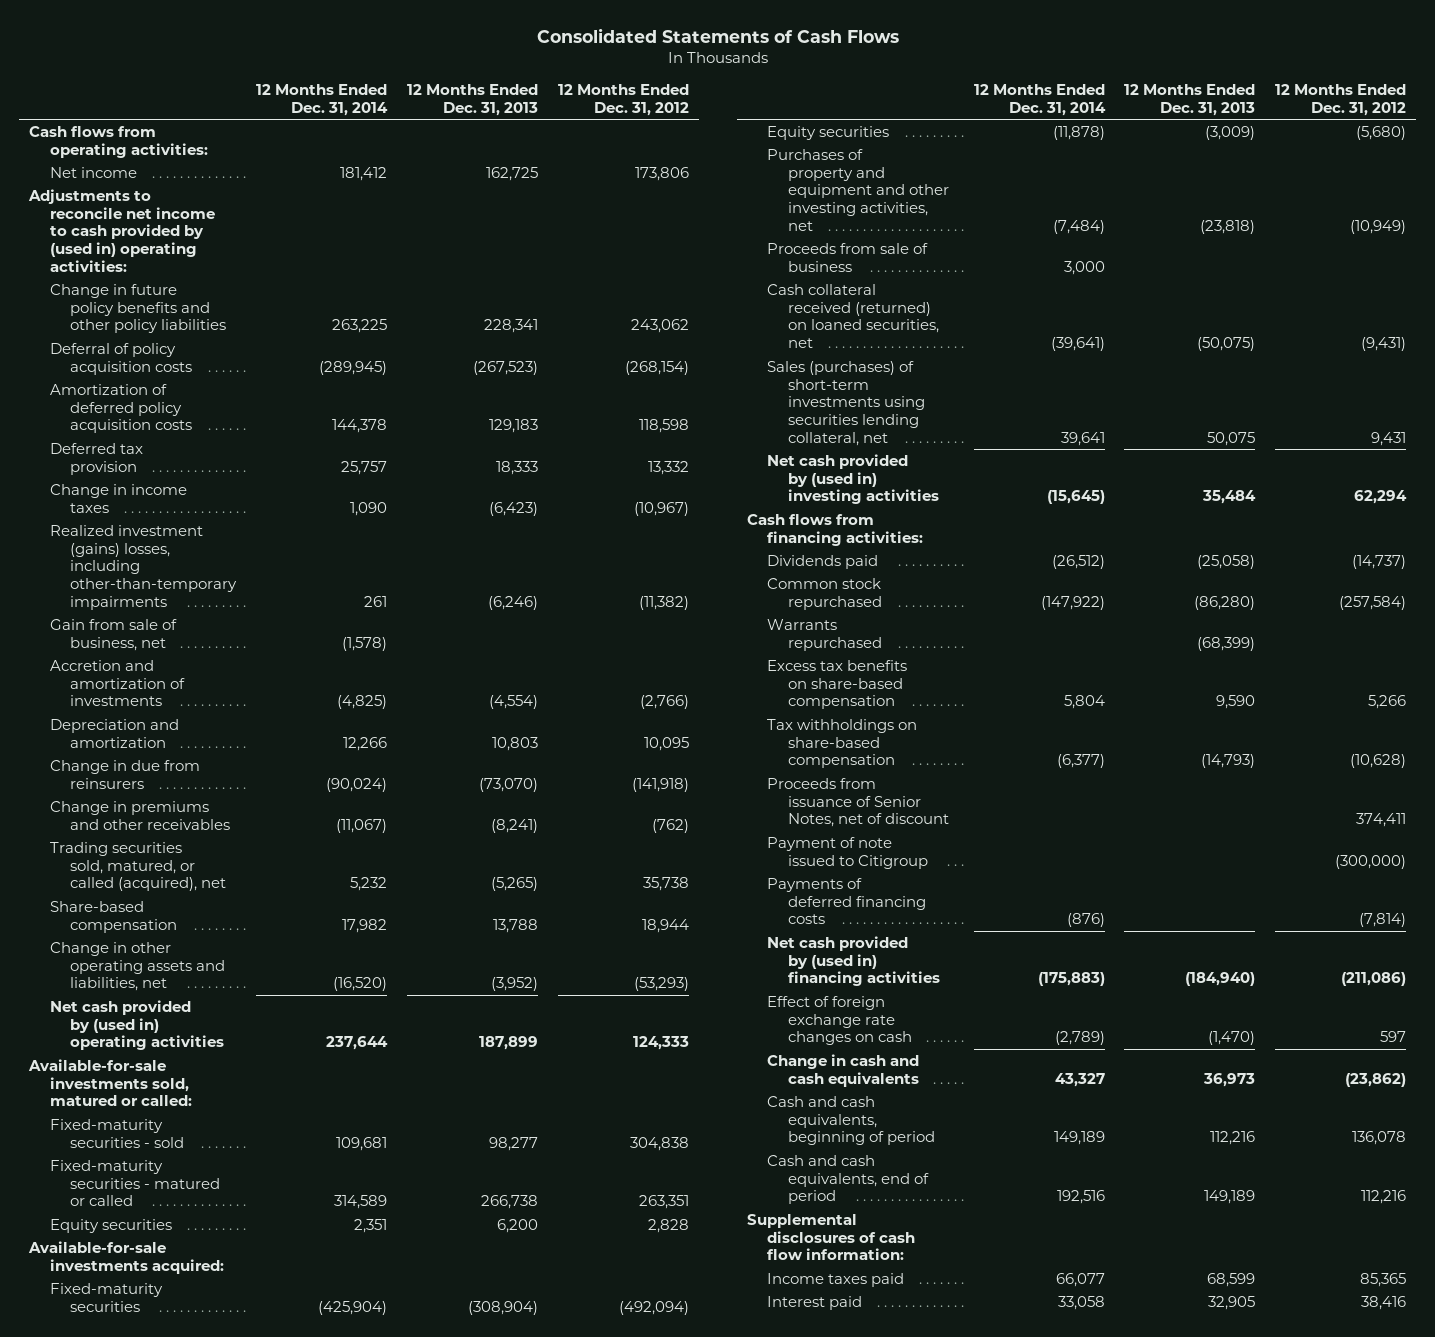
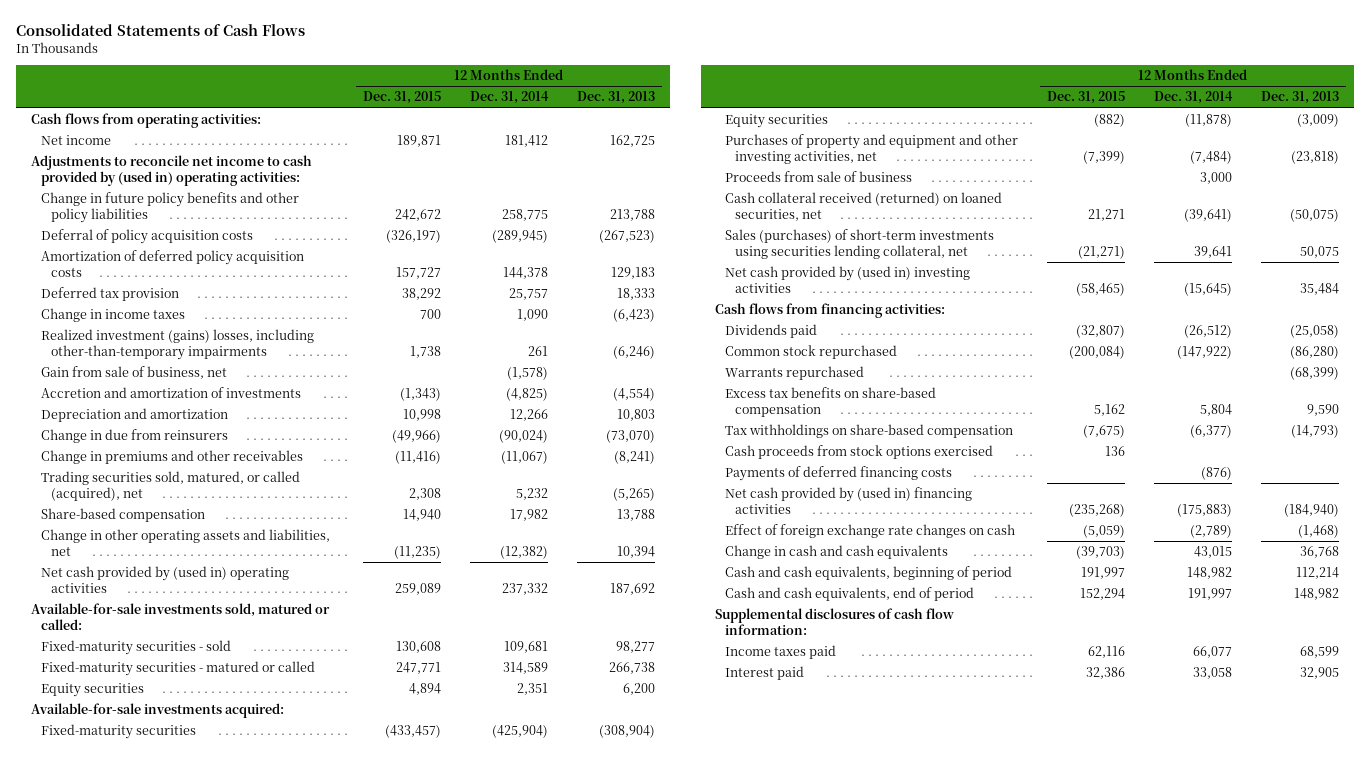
- | 12 Months Ended Dec. 31, 2014 | 12 Months Ended Dec. 31, 2013 | 12 Months Ended Dec. 31, 2012
+ | 12 Months Ended Dec. 31, 2015 | 12 Months Ended Dec. 31, 2014 | 12 Months Ended Dec. 31, 2013
- Change in future policy benefits and other policy liabilities | 263,225 | 228,341 | 243,062
+ Change in future policy benefits and other policy liabilities | 242,672 | 258,775 | 213,788
- Change in other operating assets and liabilities, net | (16,520) | (3,952) | (53,293)
- Net cash provided by (used in) operating activities | 237,644 | 187,899 | 124,333
+ Change in other operating assets and liabilities, net | (11,235) | (12,382) | 10,394
+ Net cash provided by (used in) operating activities | 259,089 | 237,332 | 187,692
- Proceeds from issuance of Senior Notes, net of discount | | | 374,411
- Payment of note issued to Citigroup | | | (300,000)
+ Cash proceeds from stock options exercised | 136 | |
- Effect of foreign exchange rate changes on cash | (2,789) | (1,470) | 597
- Change in cash and cash equivalents | 43,327 | 36,973 | (23,862)
- Cash and cash equivalents, beginning of period | 149,189 | 112,216 | 136,078
- Cash and cash equivalents, end of period | 192,516 | 149,189 | 112,216
+ Effect of foreign exchange rate changes on cash | (5,059) | (2,789) | (1,468)
+ Change in cash and cash equivalents | (39,703) | 43,015 | 36,768
+ Cash and cash equivalents, beginning of period | 191,997 | 148,982 | 112,214
+ Cash and cash equivalents, end of period | 152,294 | 191,997 | 148,982

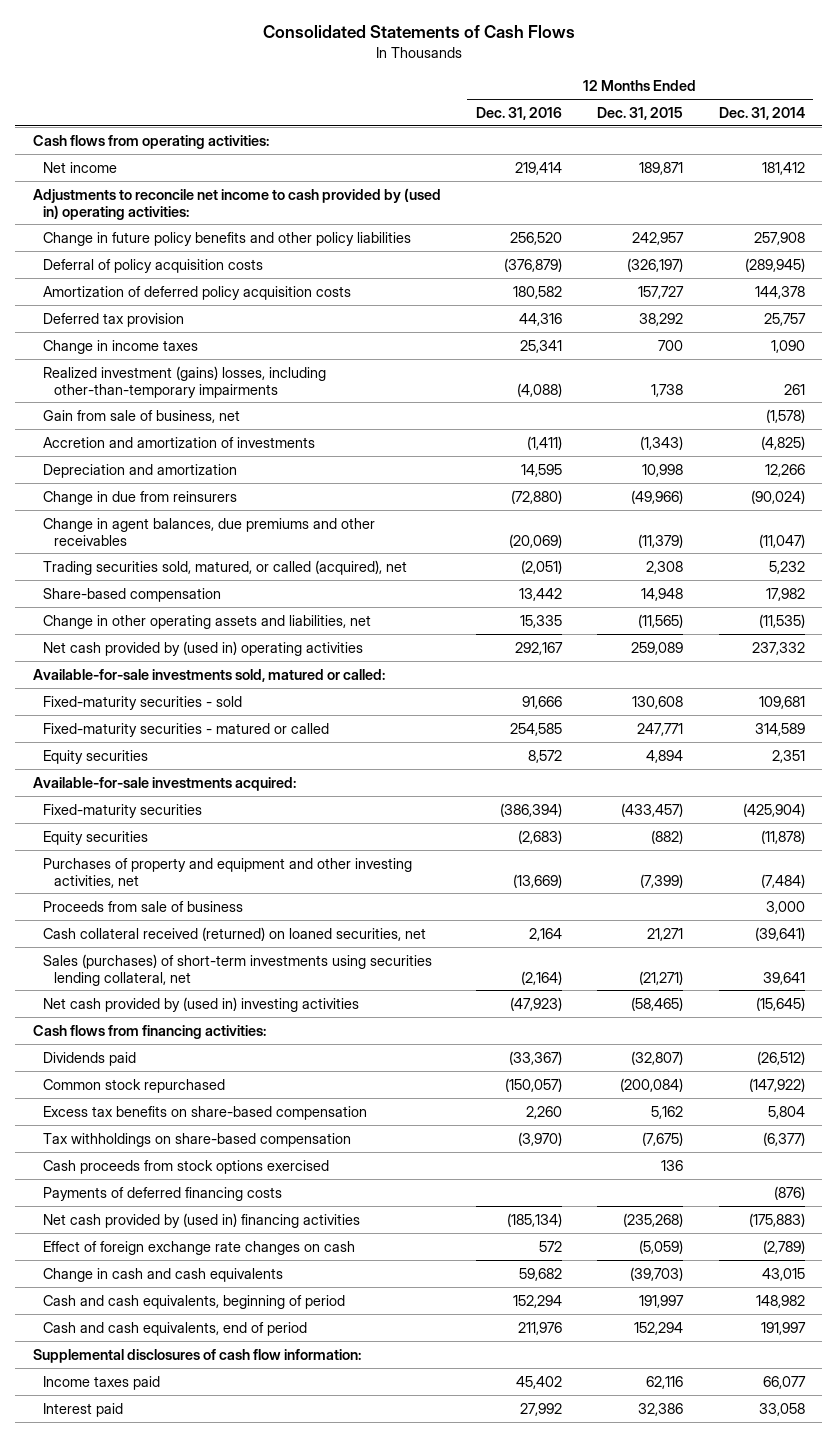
- | 12 Months Ended Dec. 31, 2015 | 12 Months Ended Dec. 31, 2014 | 12 Months Ended Dec. 31, 2013
+ | 12 Months Ended Dec. 31, 2016 | 12 Months Ended Dec. 31, 2015 | 12 Months Ended Dec. 31, 2014
- Change in future policy benefits and other policy liabilities | 242,672 | 258,775 | 213,788
+ Change in future policy benefits and other policy liabilities | 256,520 | 242,957 | 257,908
- Change in premiums and other receivables | (11,416) | (11,067) | (8,241)
+ Change in agent balances, due premiums and other receivables | (20,069) | (11,379) | (11,047)
- Share-based compensation | 14,940 | 17,982 | 13,788
- Change in other operating assets and liabilities, net | (11,235) | (12,382) | 10,394
+ Share-based compensation | 13,442 | 14,948 | 17,982
+ Change in other operating assets and liabilities, net | 15,335 | (11,565) | (11,535)
- Warrants repurchased | | | (68,399)

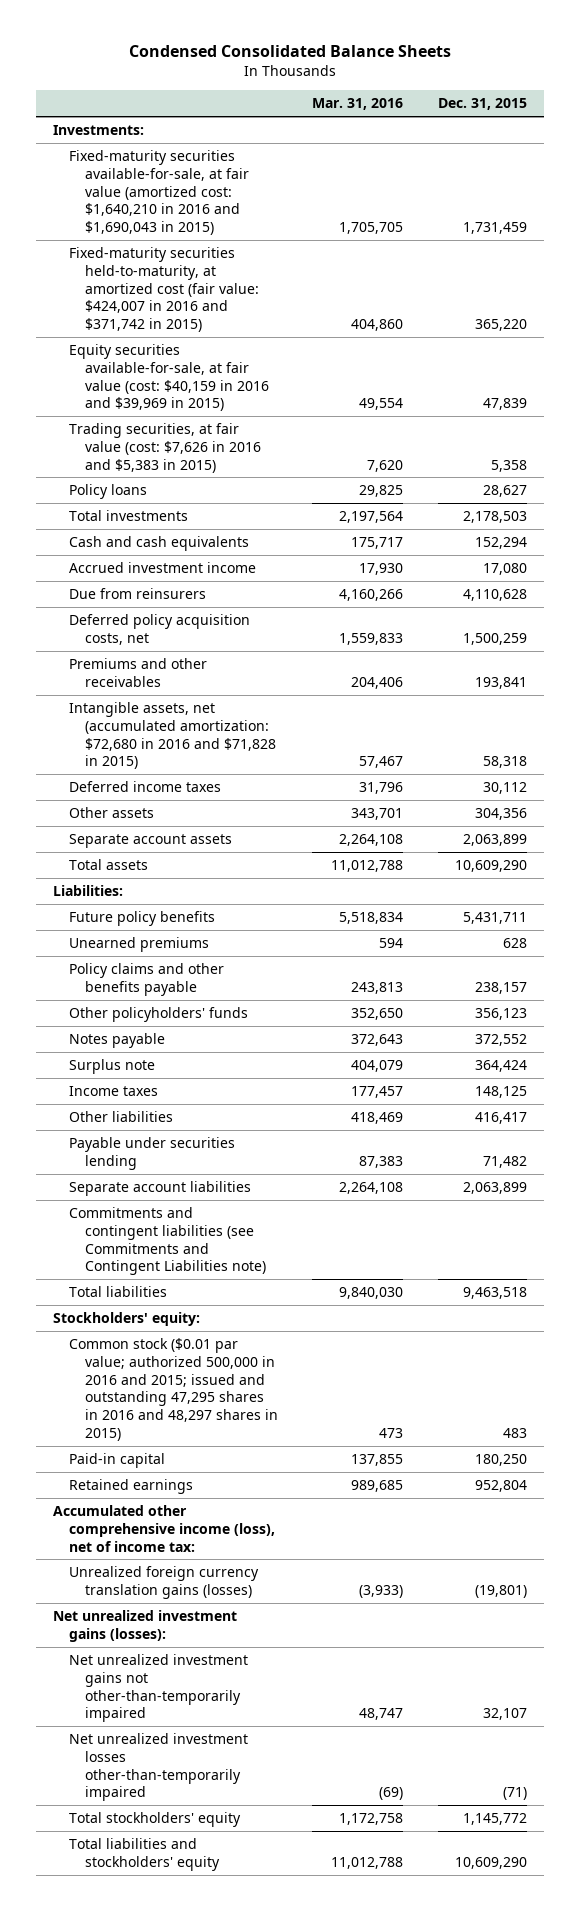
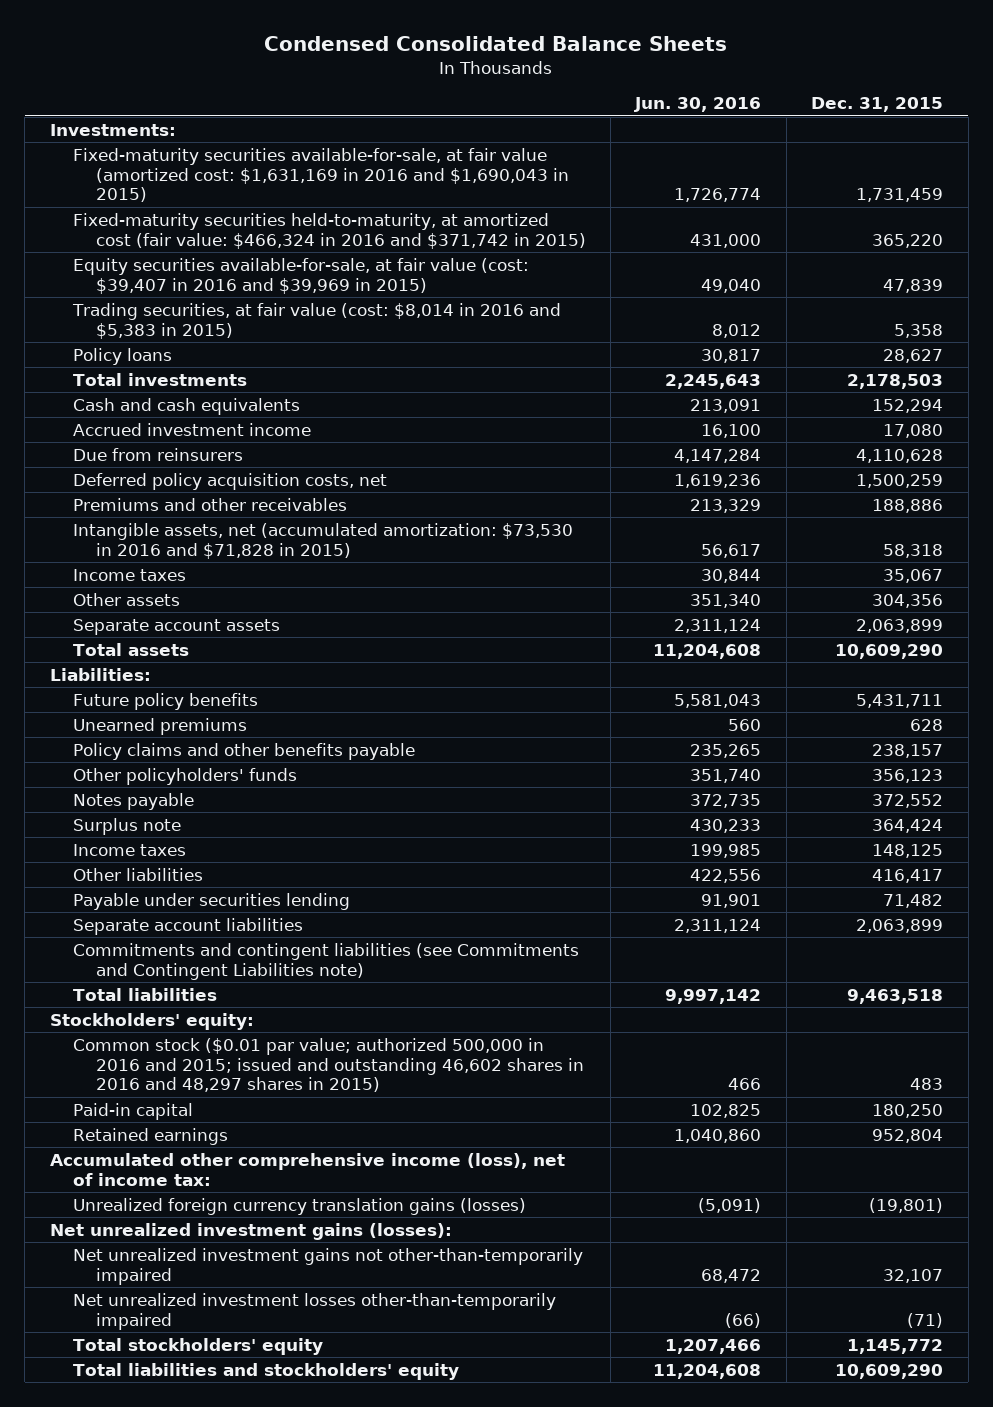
- | Mar. 31, 2016 | Dec. 31, 2015
+ | Jun. 30, 2016 | Dec. 31, 2015
- Fixed-maturity securities available-for-sale, at fair value (amortized cost: $1,640,210 in 2016 and $1,690,043 in 2015) | 1,705,705 | 1,731,459
- Fixed-maturity securities held-to-maturity, at amortized cost (fair value: $424,007 in 2016 and $371,742 in 2015) | 404,860 | 365,220
- Equity securities available-for-sale, at fair value (cost: $40,159 in 2016 and $39,969 in 2015) | 49,554 | 47,839
- Trading securities, at fair value (cost: $7,626 in 2016 and $5,383 in 2015) | 7,620 | 5,358
+ Fixed-maturity securities available-for-sale, at fair value (amortized cost: $1,631,169 in 2016 and $1,690,043 in 2015) | 1,726,774 | 1,731,459
+ Fixed-maturity securities held-to-maturity, at amortized cost (fair value: $466,324 in 2016 and $371,742 in 2015) | 431,000 | 365,220
+ Equity securities available-for-sale, at fair value (cost: $39,407 in 2016 and $39,969 in 2015) | 49,040 | 47,839
+ Trading securities, at fair value (cost: $8,014 in 2016 and $5,383 in 2015) | 8,012 | 5,358
- Premiums and other receivables | 204,406 | 193,841
- Intangible assets, net (accumulated amortization: $72,680 in 2016 and $71,828 in 2015) | 57,467 | 58,318
- Deferred income taxes | 31,796 | 30,112
+ Premiums and other receivables | 213,329 | 188,886
+ Intangible assets, net (accumulated amortization: $73,530 in 2016 and $71,828 in 2015) | 56,617 | 58,318
+ Income taxes | 30,844 | 35,067
- Common stock ($0.01 par value; authorized 500,000 in 2016 and 2015; issued and outstanding 47,295 shares in 2016 and 48,297 shares in 2015) | 473 | 483
+ Common stock ($0.01 par value; authorized 500,000 in 2016 and 2015; issued and outstanding 46,602 shares in 2016 and 48,297 shares in 2015) | 466 | 483

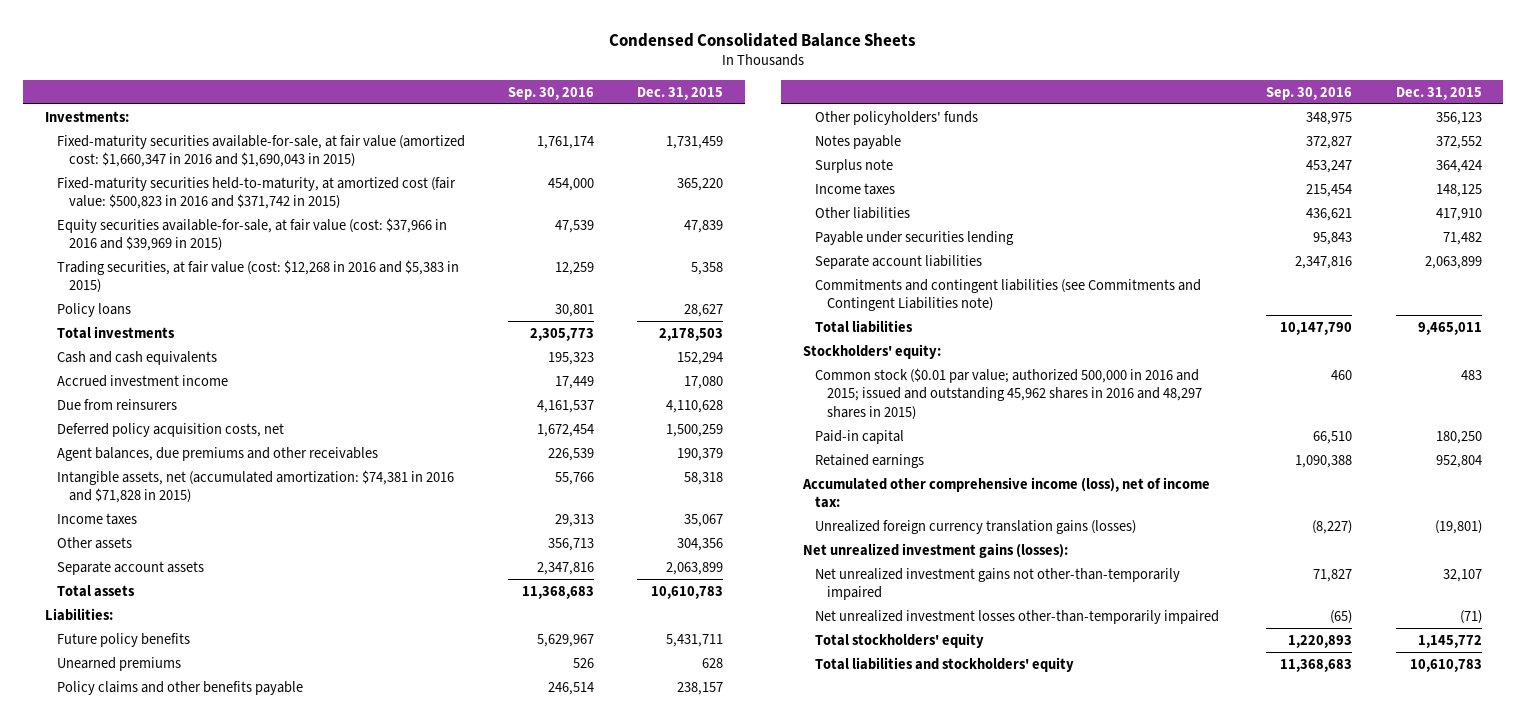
- | Jun. 30, 2016 | Dec. 31, 2015
+ | Sep. 30, 2016 | Dec. 31, 2015
- Fixed-maturity securities available-for-sale, at fair value (amortized cost: $1,631,169 in 2016 and $1,690,043 in 2015) | 1,726,774 | 1,731,459
- Fixed-maturity securities held-to-maturity, at amortized cost (fair value: $466,324 in 2016 and $371,742 in 2015) | 431,000 | 365,220
- Equity securities available-for-sale, at fair value (cost: $39,407 in 2016 and $39,969 in 2015) | 49,040 | 47,839
- Trading securities, at fair value (cost: $8,014 in 2016 and $5,383 in 2015) | 8,012 | 5,358
+ Fixed-maturity securities available-for-sale, at fair value (amortized cost: $1,660,347 in 2016 and $1,690,043 in 2015) | 1,761,174 | 1,731,459
+ Fixed-maturity securities held-to-maturity, at amortized cost (fair value: $500,823 in 2016 and $371,742 in 2015) | 454,000 | 365,220
+ Equity securities available-for-sale, at fair value (cost: $37,966 in 2016 and $39,969 in 2015) | 47,539 | 47,839
+ Trading securities, at fair value (cost: $12,268 in 2016 and $5,383 in 2015) | 12,259 | 5,358
- Premiums and other receivables | 213,329 | 188,886
- Intangible assets, net (accumulated amortization: $73,530 in 2016 and $71,828 in 2015) | 56,617 | 58,318
+ Agent balances, due premiums and other receivables | 226,539 | 190,379
+ Intangible assets, net (accumulated amortization: $74,381 in 2016 and $71,828 in 2015) | 55,766 | 58,318
- Total assets | 11,204,608 | 10,609,290
+ Total assets | 11,368,683 | 10,610,783
- Other liabilities | 422,556 | 416,417
+ Other liabilities | 436,621 | 417,910
- Total liabilities | 9,997,142 | 9,463,518
+ Total liabilities | 10,147,790 | 9,465,011
- Common stock ($0.01 par value; authorized 500,000 in 2016 and 2015; issued and outstanding 46,602 shares in 2016 and 48,297 shares in 2015) | 466 | 483
+ Common stock ($0.01 par value; authorized 500,000 in 2016 and 2015; issued and outstanding 45,962 shares in 2016 and 48,297 shares in 2015) | 460 | 483
- Total liabilities and stockholders' equity | 11,204,608 | 10,609,290
+ Total liabilities and stockholders' equity | 11,368,683 | 10,610,783

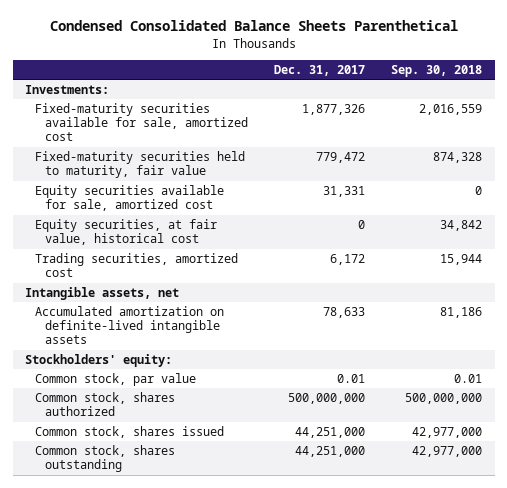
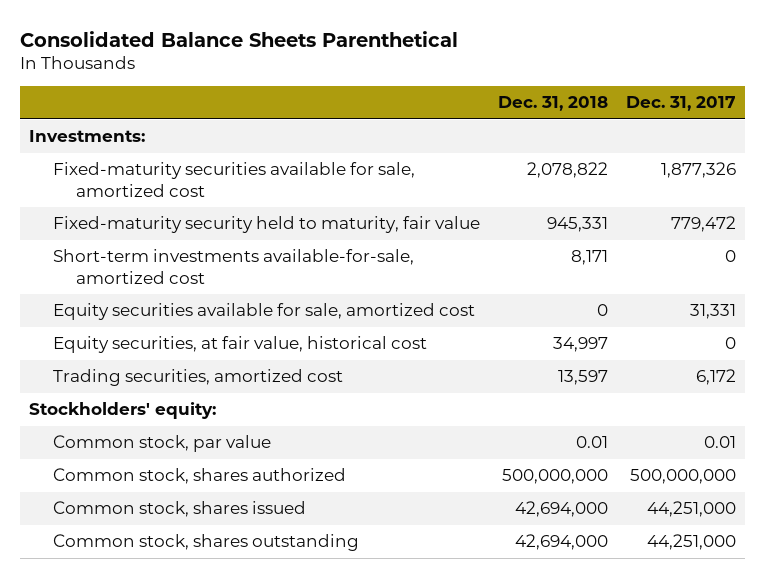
- Condensed Consolidated Balance Sheets Parenthetical
+ Consolidated Balance Sheets Parenthetical
- | Dec. 31, 2017 | Sep. 30, 2018
+ | Dec. 31, 2018 | Dec. 31, 2017
- Fixed-maturity securities held to maturity, fair value | 779,472 | 874,328
+ Fixed-maturity security held to maturity, fair value | 945,331 | 779,472
+ Short-term investments available-for-sale, amortized cost | 8,171 | 0
- Intangible assets, net
- Accumulated amortization on definite-lived intangible assets | 78,633 | 81,186

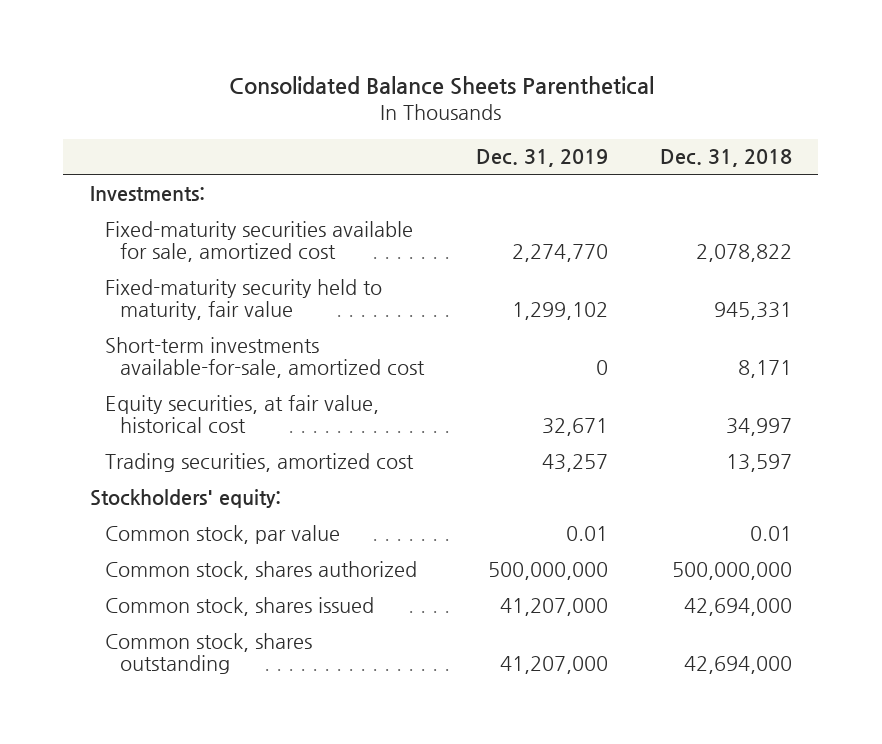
- | Dec. 31, 2018 | Dec. 31, 2017
+ | Dec. 31, 2019 | Dec. 31, 2018
- Equity securities available for sale, amortized cost | 0 | 31,331

